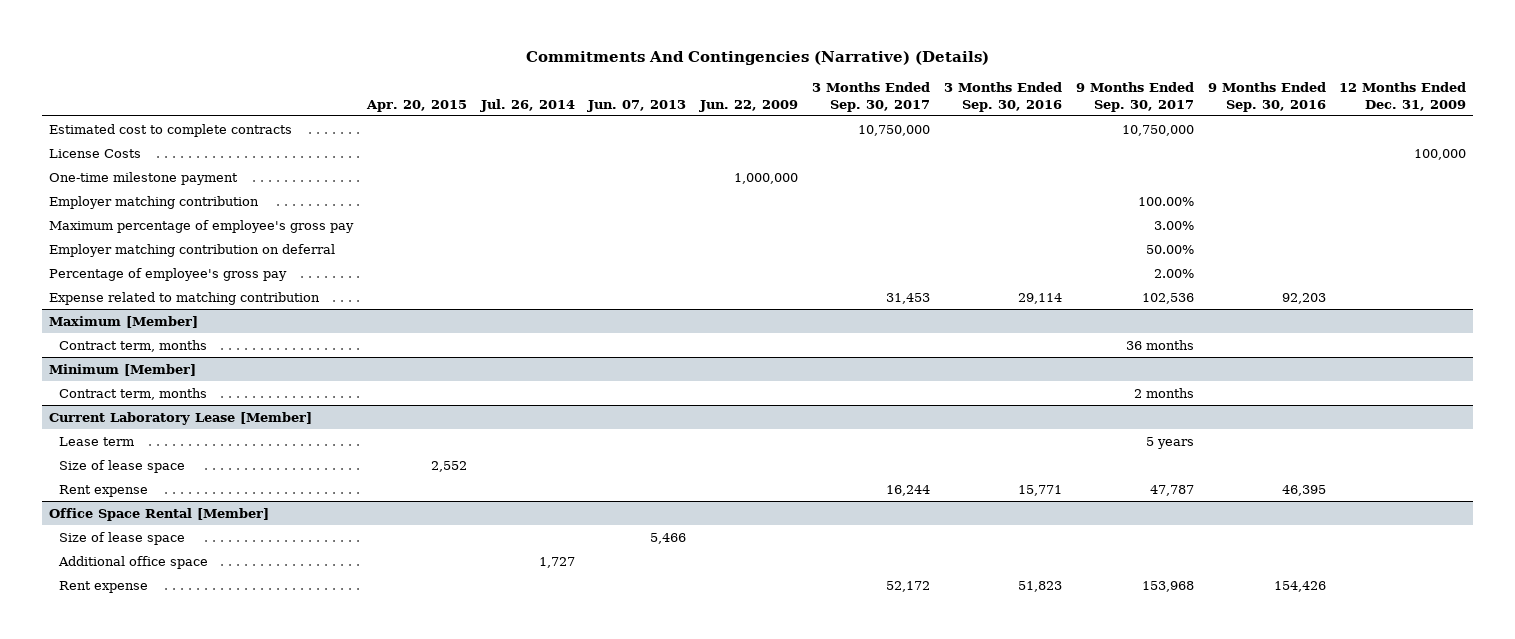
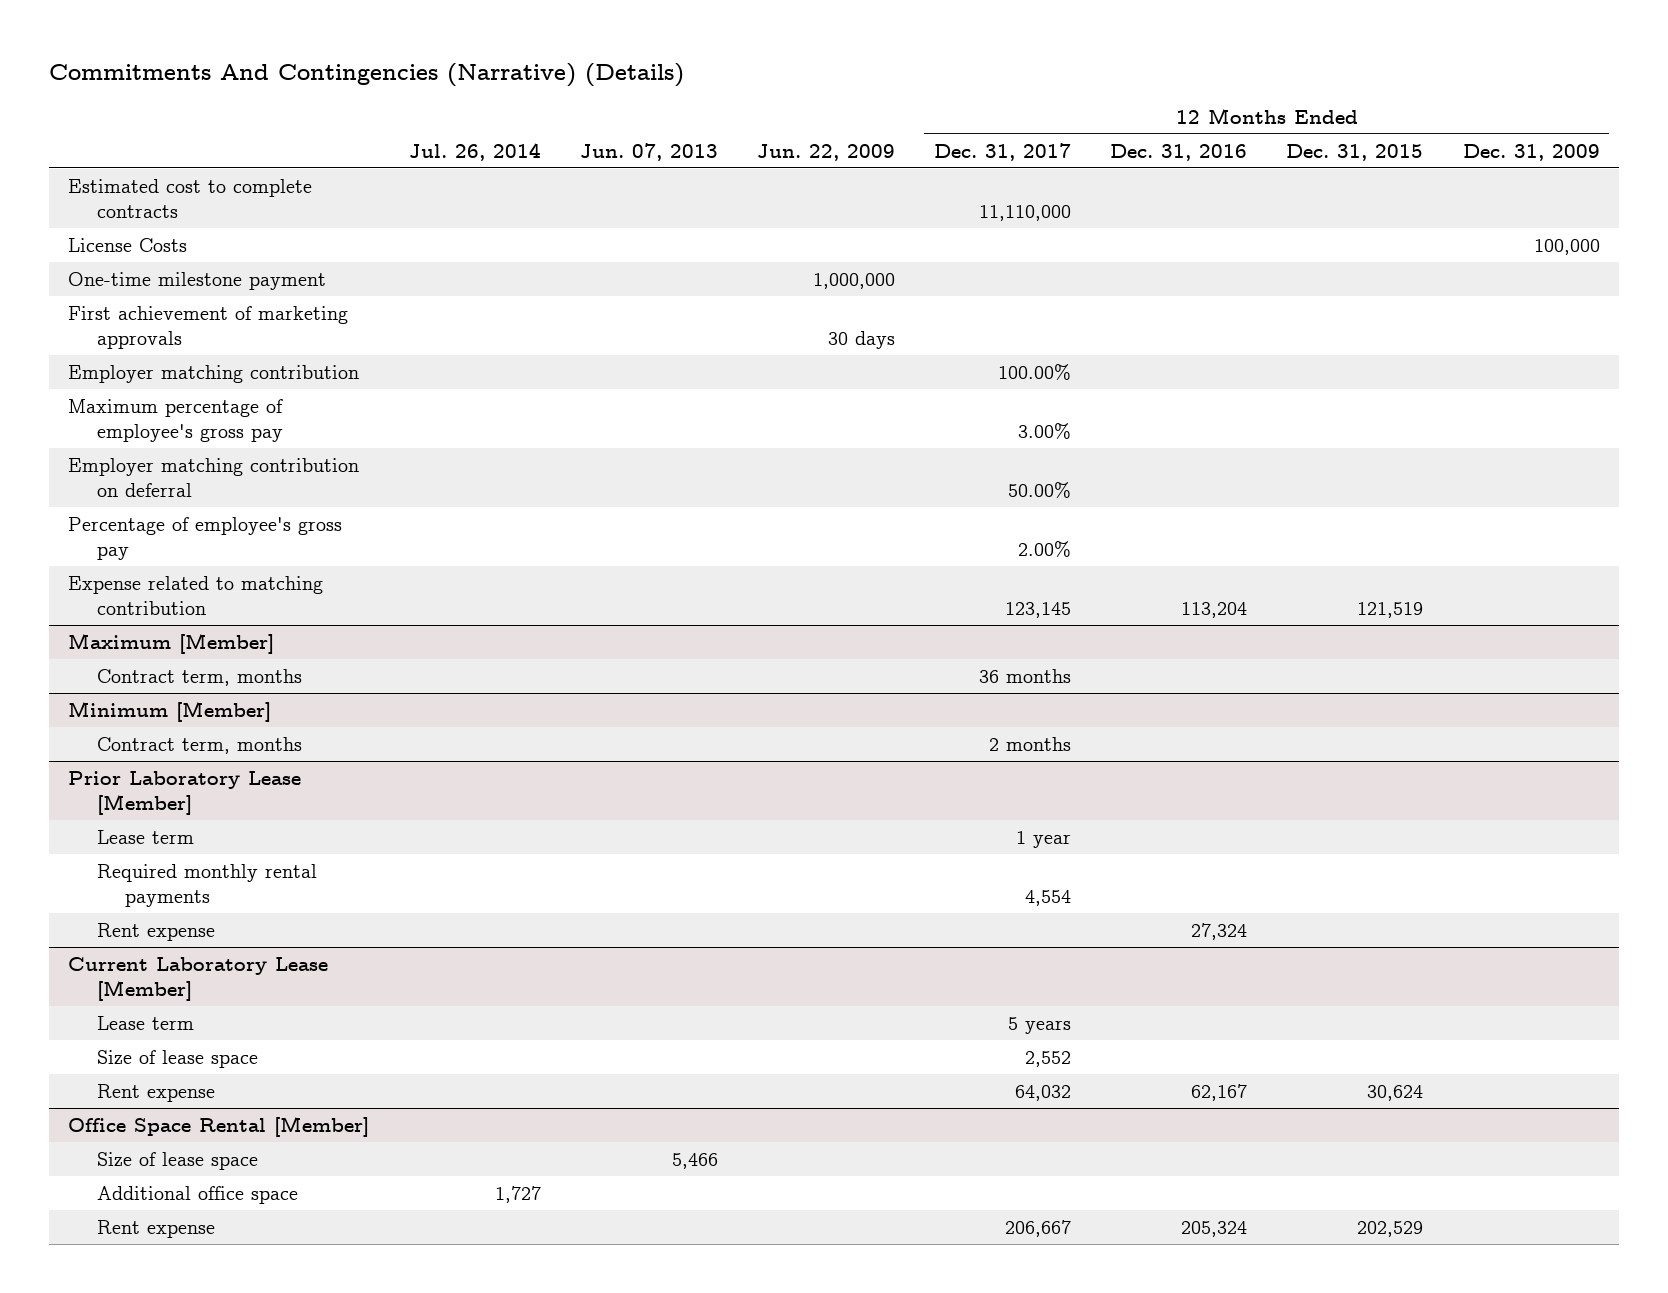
- | Apr. 20, 2015 | Jul. 26, 2014 | Jun. 07, 2013 | Jun. 22, 2009 | 3 Months Ended Sep. 30, 2017 | 3 Months Ended Sep. 30, 2016 | 9 Months Ended Sep. 30, 2017 | 9 Months Ended Sep. 30, 2016 | 12 Months Ended Dec. 31, 2009
+ | Jul. 26, 2014 | Jun. 07, 2013 | Jun. 22, 2009 | 12 Months Ended Dec. 31, 2017 | 12 Months Ended Dec. 31, 2016 | 12 Months Ended Dec. 31, 2015 | 12 Months Ended Dec. 31, 2009
+ First achievement of marketing approvals | | | 30 days | | | |
+ Prior Laboratory Lease [Member]
+ Lease term | | | | 1 year | | |
+ Required monthly rental payments | | | | 4,554 | | |
+ Rent expense | | | | | 27,324 | |

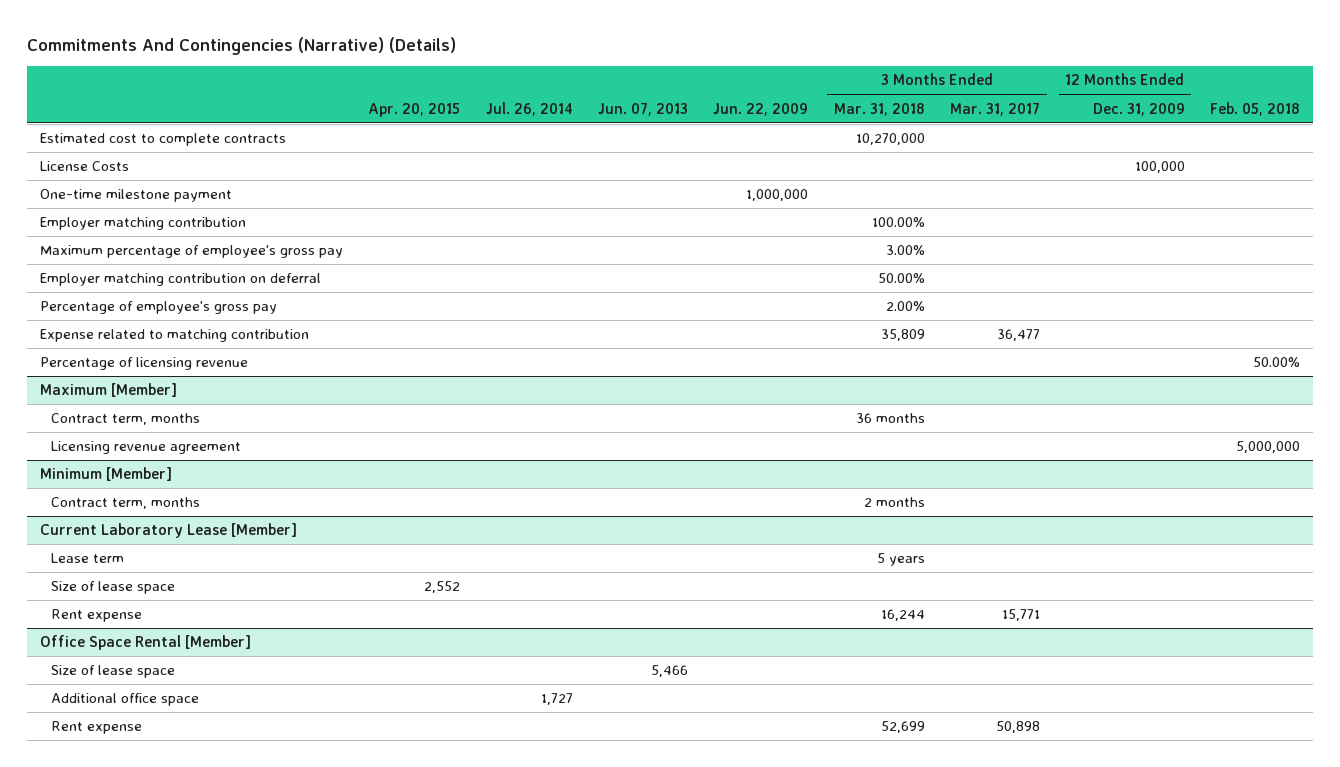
- | Jul. 26, 2014 | Jun. 07, 2013 | Jun. 22, 2009 | 12 Months Ended Dec. 31, 2017 | 12 Months Ended Dec. 31, 2016 | 12 Months Ended Dec. 31, 2015 | 12 Months Ended Dec. 31, 2009
+ | Apr. 20, 2015 | Jul. 26, 2014 | Jun. 07, 2013 | Jun. 22, 2009 | 3 Months Ended Mar. 31, 2018 | 3 Months Ended Mar. 31, 2017 | 12 Months Ended Dec. 31, 2009 | Feb. 05, 2018
- First achievement of marketing approvals | | | 30 days | | | |
+ Percentage of licensing revenue | | | | | | | | 50.00%
@ Maximum [Member]
+ Licensing revenue agreement | | | | | | | | 5,000,000
- Prior Laboratory Lease [Member]
- Lease term | | | | 1 year | | |
- Required monthly rental payments | | | | 4,554 | | |
- Rent expense | | | | | 27,324 | |

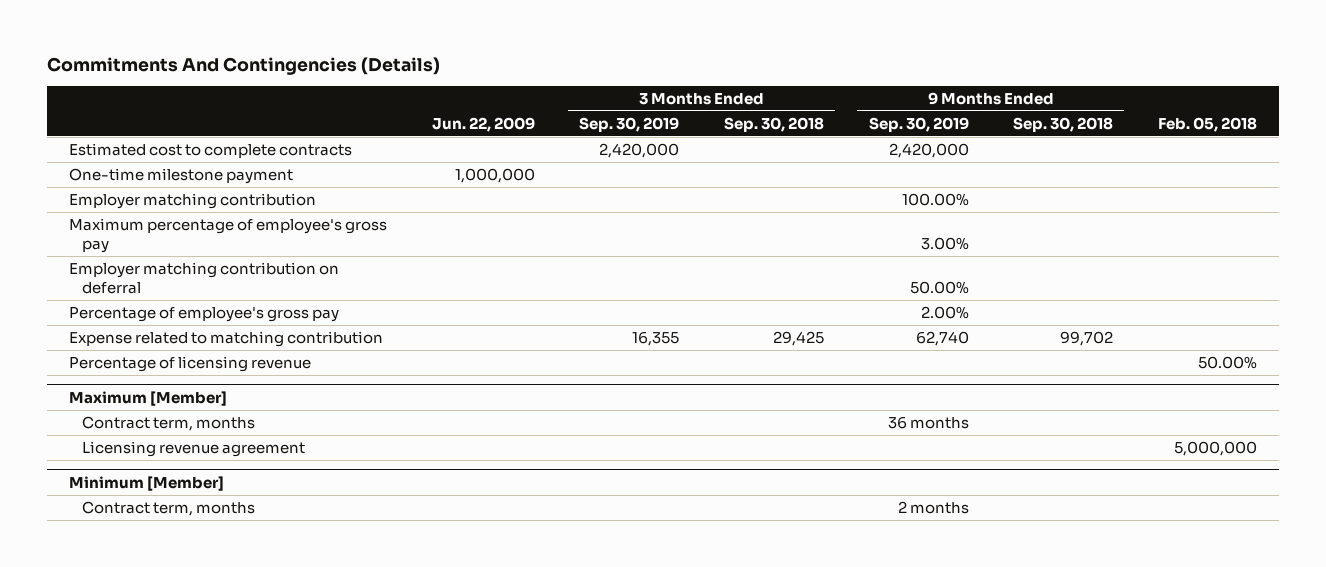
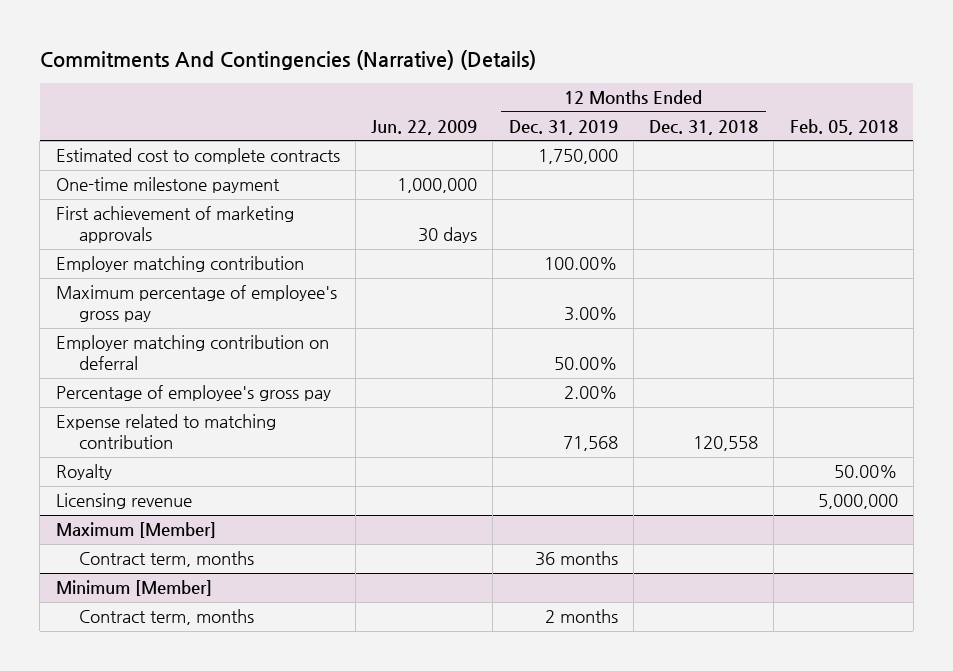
- Commitments And Contingencies (Details)
+ Commitments And Contingencies (Narrative) (Details)
- | Jun. 22, 2009 | 3 Months Ended Sep. 30, 2019 | 3 Months Ended Sep. 30, 2018 | 9 Months Ended Sep. 30, 2019 | 9 Months Ended Sep. 30, 2018 | Feb. 05, 2018
+ | Jun. 22, 2009 | 12 Months Ended Dec. 31, 2019 | 12 Months Ended Dec. 31, 2018 | Feb. 05, 2018
+ First achievement of marketing approvals | 30 days | | |
- Percentage of licensing revenue | | | | | | 50.00%
+ Royalty | | | | 50.00%
+ Licensing revenue | | | | 5,000,000
@ Maximum [Member]
- Licensing revenue agreement | | | | | | 5,000,000

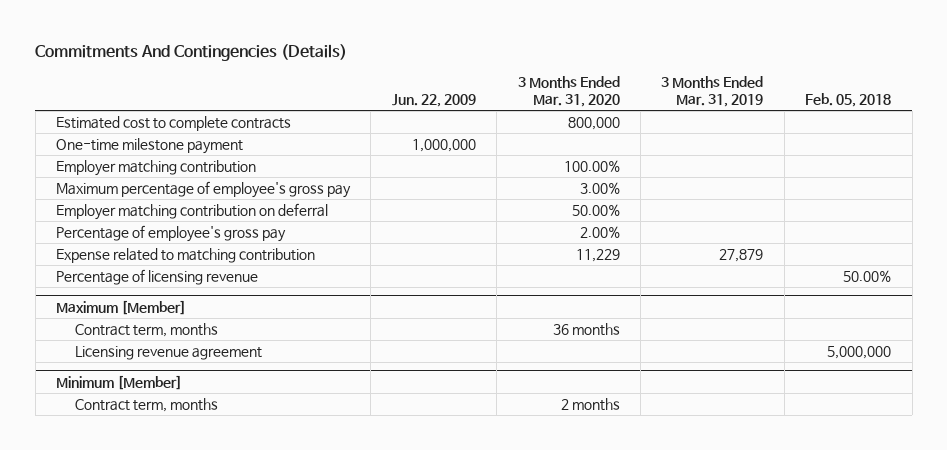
- Commitments And Contingencies (Narrative) (Details)
+ Commitments And Contingencies (Details)
- | Jun. 22, 2009 | 12 Months Ended Dec. 31, 2019 | 12 Months Ended Dec. 31, 2018 | Feb. 05, 2018
+ | Jun. 22, 2009 | 3 Months Ended Mar. 31, 2020 | 3 Months Ended Mar. 31, 2019 | Feb. 05, 2018
- First achievement of marketing approvals | 30 days | | |
- Royalty | | | | 50.00%
- Licensing revenue | | | | 5,000,000
+ Percentage of licensing revenue | | | | 50.00%
@ Maximum [Member]
+ Licensing revenue agreement | | | | 5,000,000

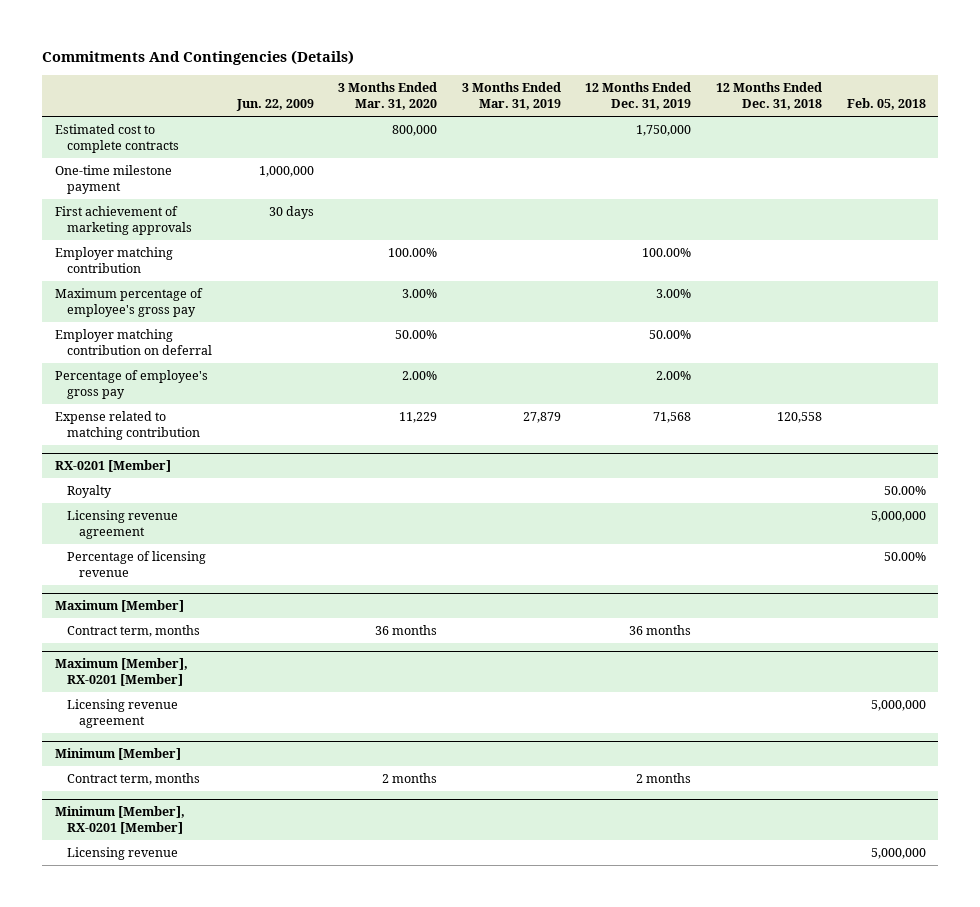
- | Jun. 22, 2009 | 3 Months Ended Mar. 31, 2020 | 3 Months Ended Mar. 31, 2019 | Feb. 05, 2018
+ | Jun. 22, 2009 | 3 Months Ended Mar. 31, 2020 | 3 Months Ended Mar. 31, 2019 | 12 Months Ended Dec. 31, 2019 | 12 Months Ended Dec. 31, 2018 | Feb. 05, 2018
+ First achievement of marketing approvals | 30 days | | | | |
- Percentage of licensing revenue | | | | 50.00%
+ RX-0201 [Member]
+ Royalty | | | | | | 50.00%
+ Licensing revenue agreement | | | | | | 5,000,000
+ Percentage of licensing revenue | | | | | | 50.00%
@ Maximum [Member]
- Licensing revenue agreement | | | | 5,000,000
+ Maximum [Member], RX-0201 [Member]
+ Licensing revenue agreement | | | | | | 5,000,000
+ Minimum [Member], RX-0201 [Member]
+ Licensing revenue | | | | | | 5,000,000

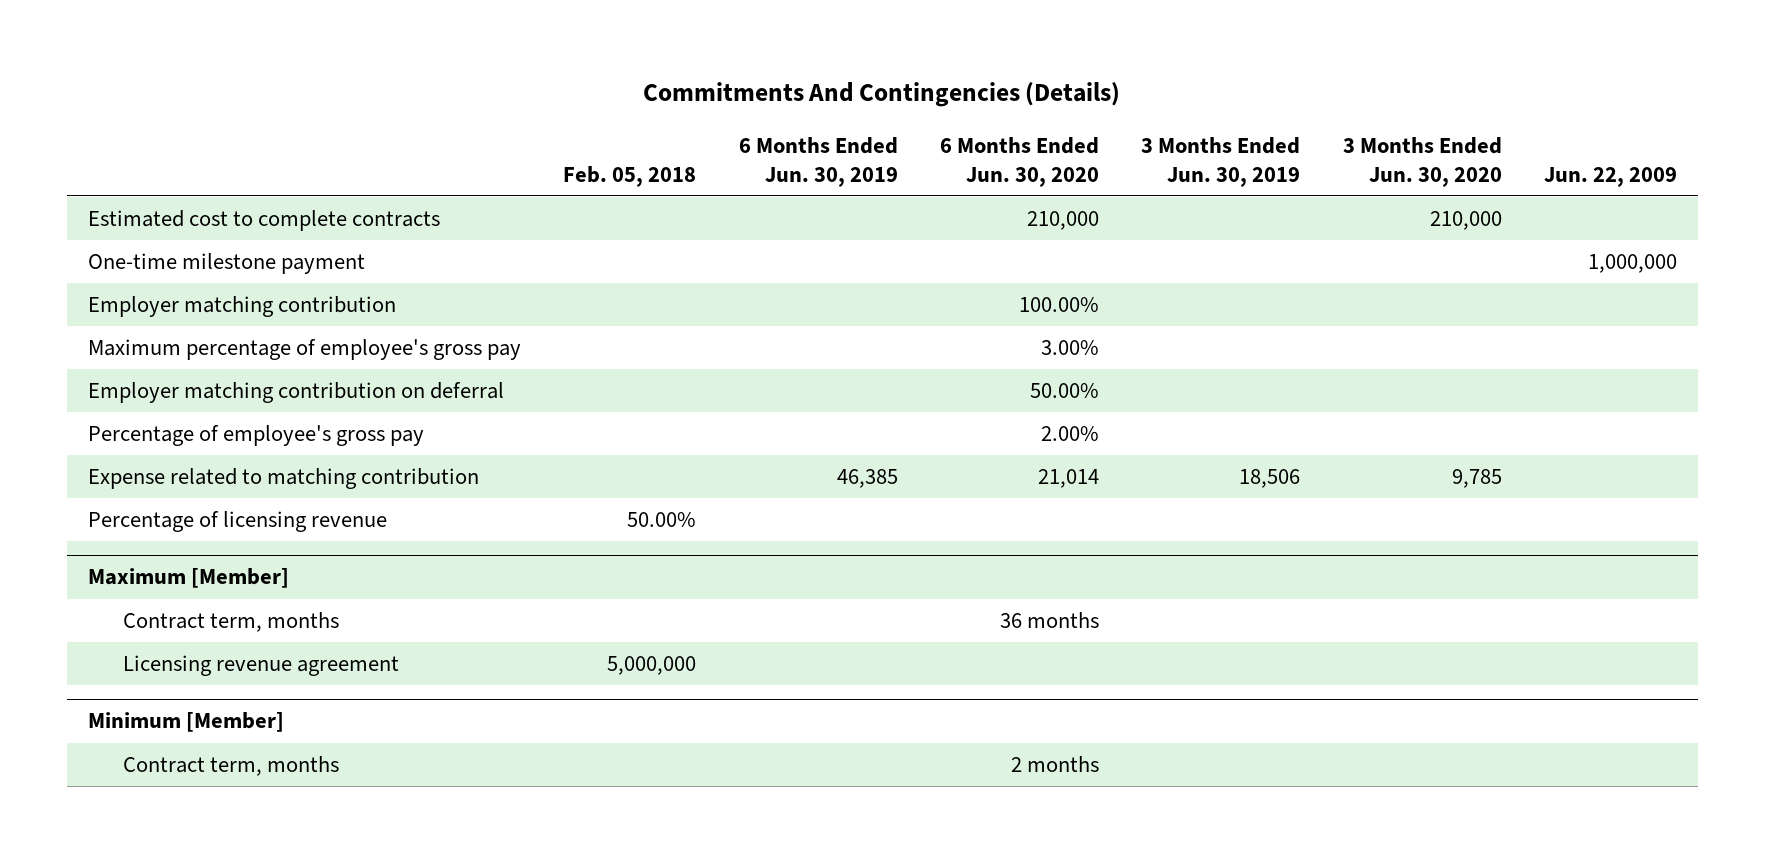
- | Jun. 22, 2009 | 3 Months Ended Mar. 31, 2020 | 3 Months Ended Mar. 31, 2019 | 12 Months Ended Dec. 31, 2019 | 12 Months Ended Dec. 31, 2018 | Feb. 05, 2018
+ | Feb. 05, 2018 | 6 Months Ended Jun. 30, 2019 | 6 Months Ended Jun. 30, 2020 | 3 Months Ended Jun. 30, 2019 | 3 Months Ended Jun. 30, 2020 | Jun. 22, 2009
- First achievement of marketing approvals | 30 days | | | | |
- RX-0201 [Member]
- Royalty | | | | | | 50.00%
- Licensing revenue agreement | | | | | | 5,000,000
- Percentage of licensing revenue | | | | | | 50.00%
+ Percentage of licensing revenue | 50.00% | | | | |
- Maximum [Member], RX-0201 [Member]
- Licensing revenue agreement | | | | | | 5,000,000
@ Maximum [Member]
+ Licensing revenue agreement | 5,000,000 | | | | |
- Minimum [Member], RX-0201 [Member]
- Licensing revenue | | | | | | 5,000,000

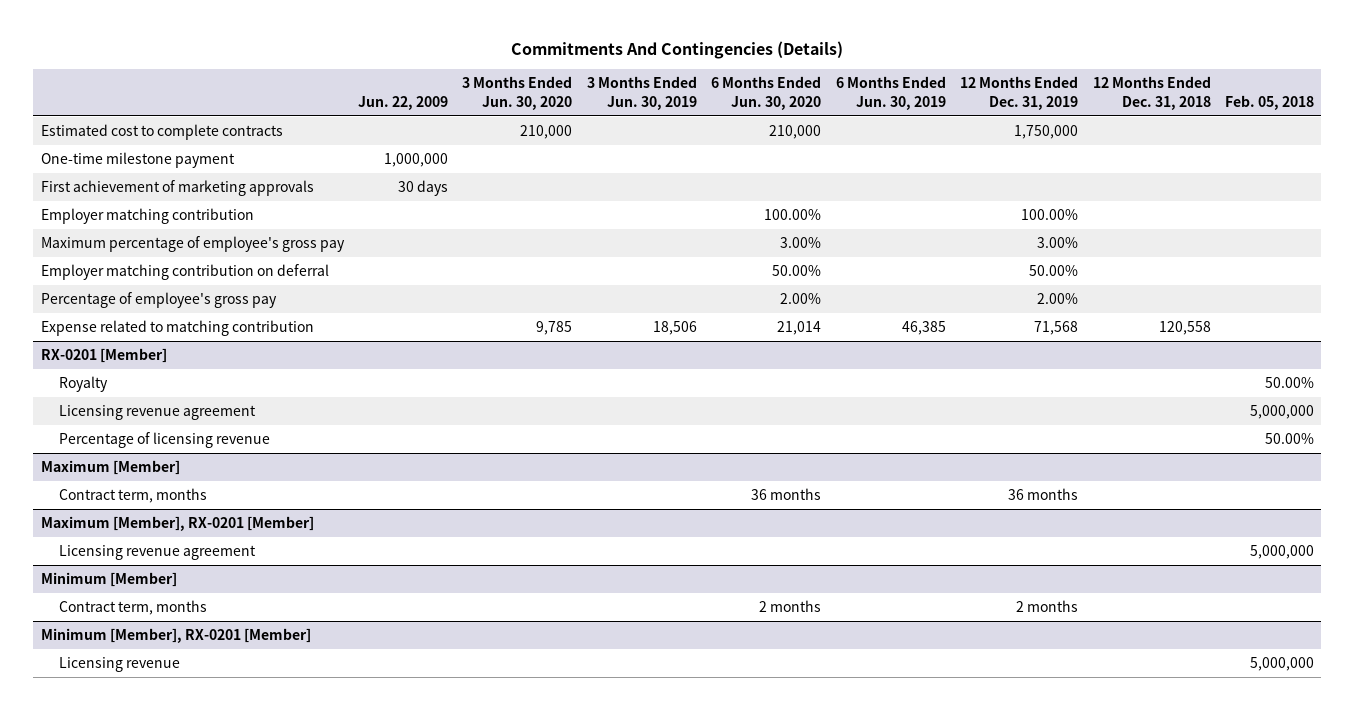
- | Feb. 05, 2018 | 6 Months Ended Jun. 30, 2019 | 6 Months Ended Jun. 30, 2020 | 3 Months Ended Jun. 30, 2019 | 3 Months Ended Jun. 30, 2020 | Jun. 22, 2009
+ | Jun. 22, 2009 | 3 Months Ended Jun. 30, 2020 | 3 Months Ended Jun. 30, 2019 | 6 Months Ended Jun. 30, 2020 | 6 Months Ended Jun. 30, 2019 | 12 Months Ended Dec. 31, 2019 | 12 Months Ended Dec. 31, 2018 | Feb. 05, 2018
+ First achievement of marketing approvals | 30 days | | | | | | |
- Percentage of licensing revenue | 50.00% | | | | |
+ RX-0201 [Member]
+ Royalty | | | | | | | | 50.00%
+ Licensing revenue agreement | | | | | | | | 5,000,000
+ Percentage of licensing revenue | | | | | | | | 50.00%
@ Maximum [Member]
- Licensing revenue agreement | 5,000,000 | | | | |
+ Maximum [Member], RX-0201 [Member]
+ Licensing revenue agreement | | | | | | | | 5,000,000
+ Minimum [Member], RX-0201 [Member]
+ Licensing revenue | | | | | | | | 5,000,000

